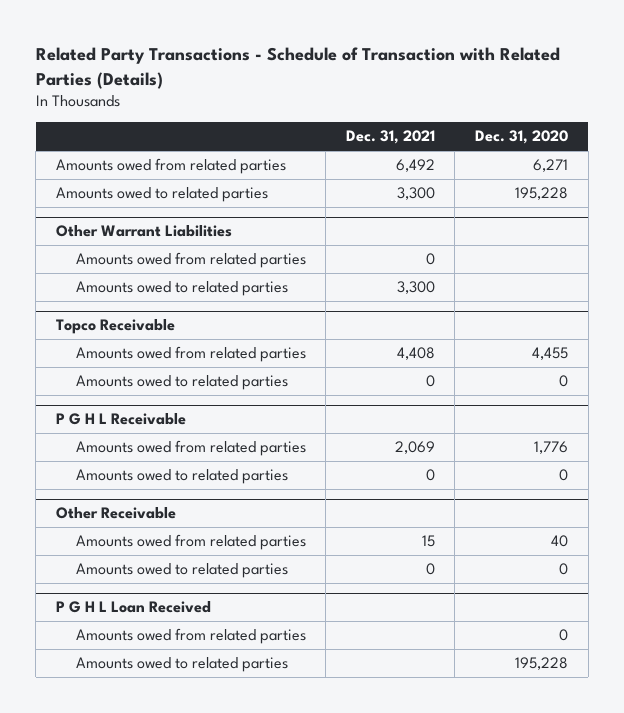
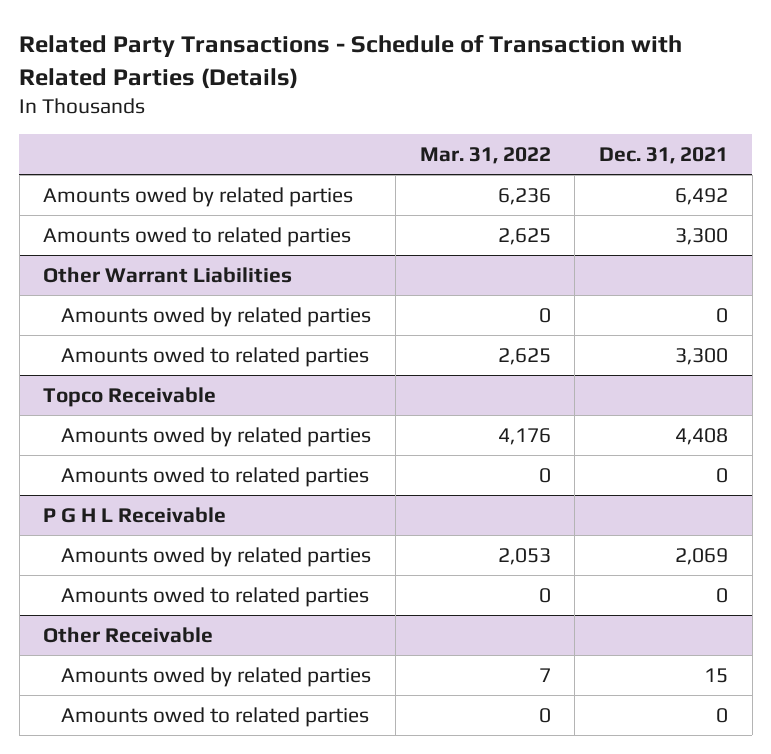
- | Dec. 31, 2021 | Dec. 31, 2020
+ | Mar. 31, 2022 | Dec. 31, 2021
- Amounts owed from related parties | 6,492 | 6,271
+ Amounts owed by related parties | 6,236 | 6,492
@ Other Warrant Liabilities
- Amounts owed from related parties | 0 |
+ Amounts owed by related parties | 0 | 0
@ Topco Receivable
- Amounts owed from related parties | 4,408 | 4,455
+ Amounts owed by related parties | 4,176 | 4,408
@ P G H L Receivable
- Amounts owed from related parties | 2,069 | 1,776
+ Amounts owed by related parties | 2,053 | 2,069
@ Other Receivable
- Amounts owed from related parties | 15 | 40
+ Amounts owed by related parties | 7 | 15
- P G H L Loan Received
- Amounts owed from related parties | | 0
- Amounts owed to related parties | | 195,228

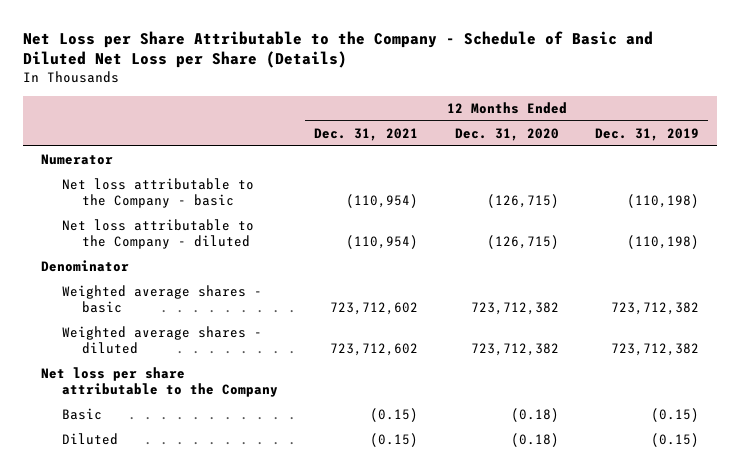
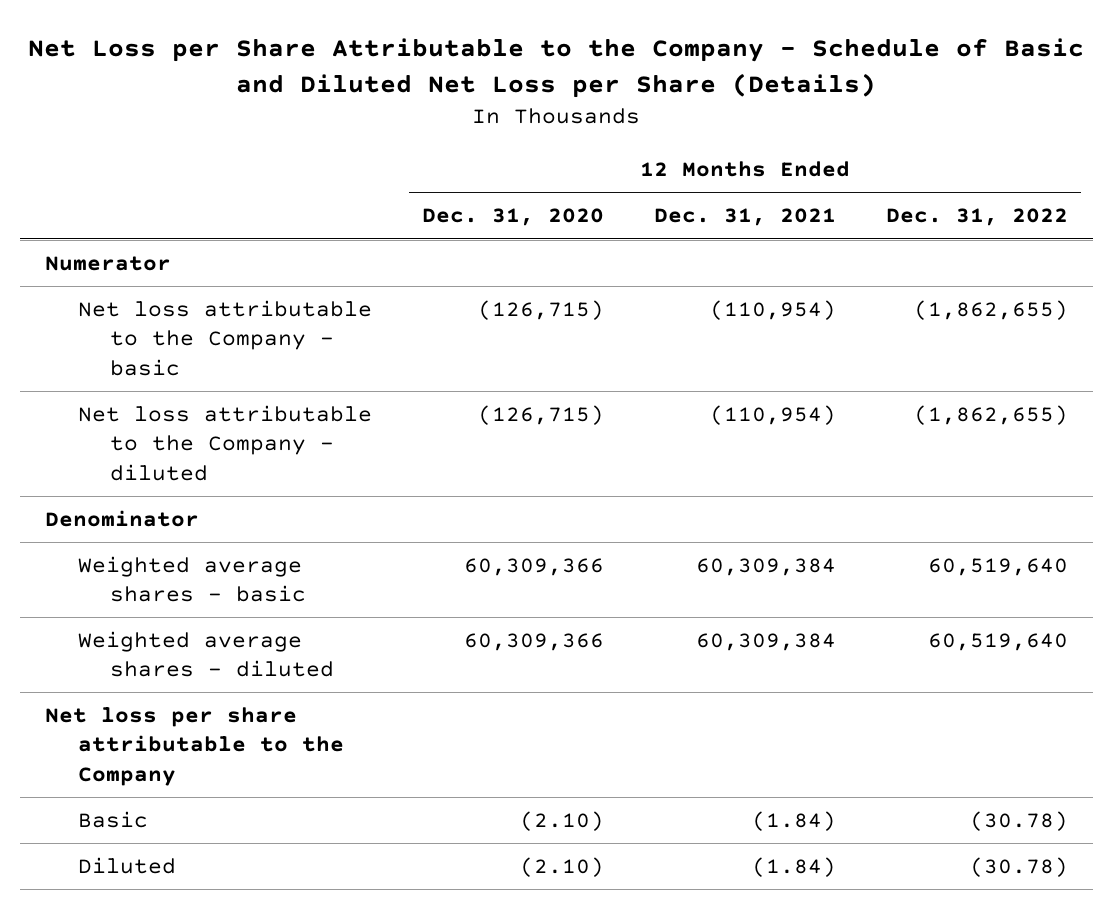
- | 12 Months Ended Dec. 31, 2021 | 12 Months Ended Dec. 31, 2020 | 12 Months Ended Dec. 31, 2019
+ | 12 Months Ended Dec. 31, 2020 | 12 Months Ended Dec. 31, 2021 | 12 Months Ended Dec. 31, 2022
- Weighted average shares - basic | 723,712,602 | 723,712,382 | 723,712,382
- Weighted average shares - diluted | 723,712,602 | 723,712,382 | 723,712,382
+ Weighted average shares - basic | 60,309,366 | 60,309,384 | 60,519,640
+ Weighted average shares - diluted | 60,309,366 | 60,309,384 | 60,519,640
- Basic | (0.15) | (0.18) | (0.15)
- Diluted | (0.15) | (0.18) | (0.15)
+ Basic | (2.10) | (1.84) | (30.78)
+ Diluted | (2.10) | (1.84) | (30.78)

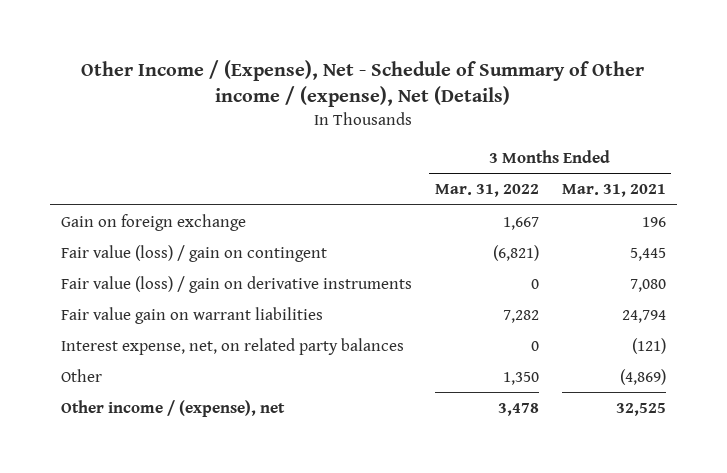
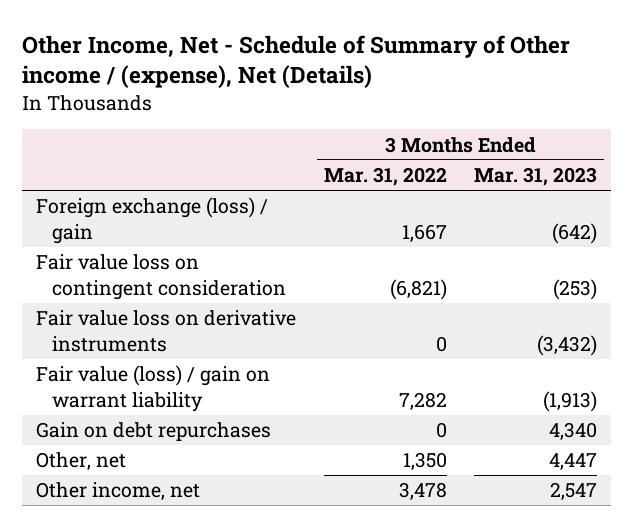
- Other Income / (Expense), Net - Schedule of Summary of Other income / (expense), Net (Details)
+ Other Income, Net - Schedule of Summary of Other income / (expense), Net (Details)
- | 3 Months Ended Mar. 31, 2022 | 3 Months Ended Mar. 31, 2021
+ | 3 Months Ended Mar. 31, 2022 | 3 Months Ended Mar. 31, 2023
- Gain on foreign exchange | 1,667 | 196
- Fair value (loss) / gain on contingent | (6,821) | 5,445
- Fair value (loss) / gain on derivative instruments | 0 | 7,080
- Fair value gain on warrant liabilities | 7,282 | 24,794
- Interest expense, net, on related party balances | 0 | (121)
- Other | 1,350 | (4,869)
- Other income / (expense), net | 3,478 | 32,525
+ Foreign exchange (loss) / gain | 1,667 | (642)
+ Fair value loss on contingent consideration | (6,821) | (253)
+ Fair value loss on derivative instruments | 0 | (3,432)
+ Fair value (loss) / gain on warrant liability | 7,282 | (1,913)
+ Gain on debt repurchases | 0 | 4,340
+ Other, net | 1,350 | 4,447
+ Other income, net | 3,478 | 2,547

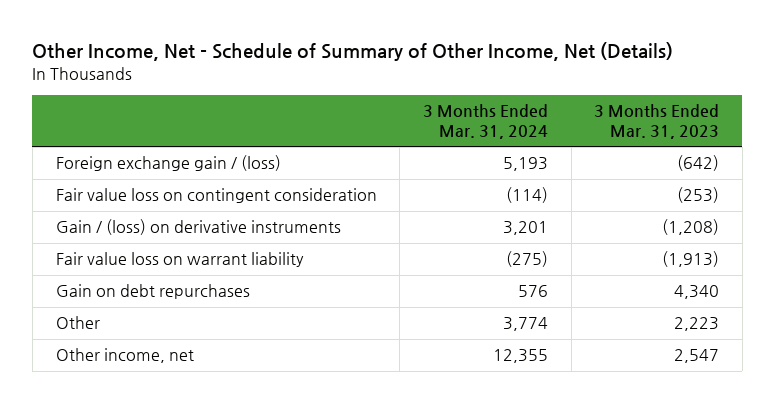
- Other Income, Net - Schedule of Summary of Other income / (expense), Net (Details)
+ Other Income, Net - Schedule of Summary of Other Income, Net (Details)
- | 3 Months Ended Mar. 31, 2022 | 3 Months Ended Mar. 31, 2023
+ | 3 Months Ended Mar. 31, 2024 | 3 Months Ended Mar. 31, 2023
- Foreign exchange (loss) / gain | 1,667 | (642)
+ Foreign exchange gain / (loss) | 5,193 | (642)
- Fair value loss on derivative instruments | 0 | (3,432)
- Fair value (loss) / gain on warrant liability | 7,282 | (1,913)
+ Gain / (loss) on derivative instruments | 3,201 | (1,208)
+ Fair value loss on warrant liability | (275) | (1,913)
- Other, net | 1,350 | 4,447
+ Other | 3,774 | 2,223

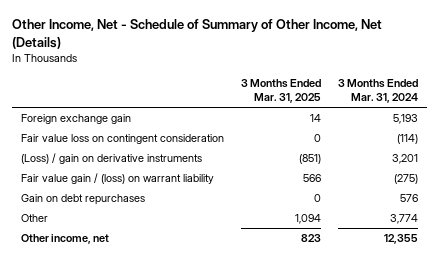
- | 3 Months Ended Mar. 31, 2024 | 3 Months Ended Mar. 31, 2023
+ | 3 Months Ended Mar. 31, 2025 | 3 Months Ended Mar. 31, 2024
- Foreign exchange gain / (loss) | 5,193 | (642)
+ Foreign exchange gain | 14 | 5,193
- Gain / (loss) on derivative instruments | 3,201 | (1,208)
- Fair value loss on warrant liability | (275) | (1,913)
+ (Loss) / gain on derivative instruments | (851) | 3,201
+ Fair value gain / (loss) on warrant liability | 566 | (275)

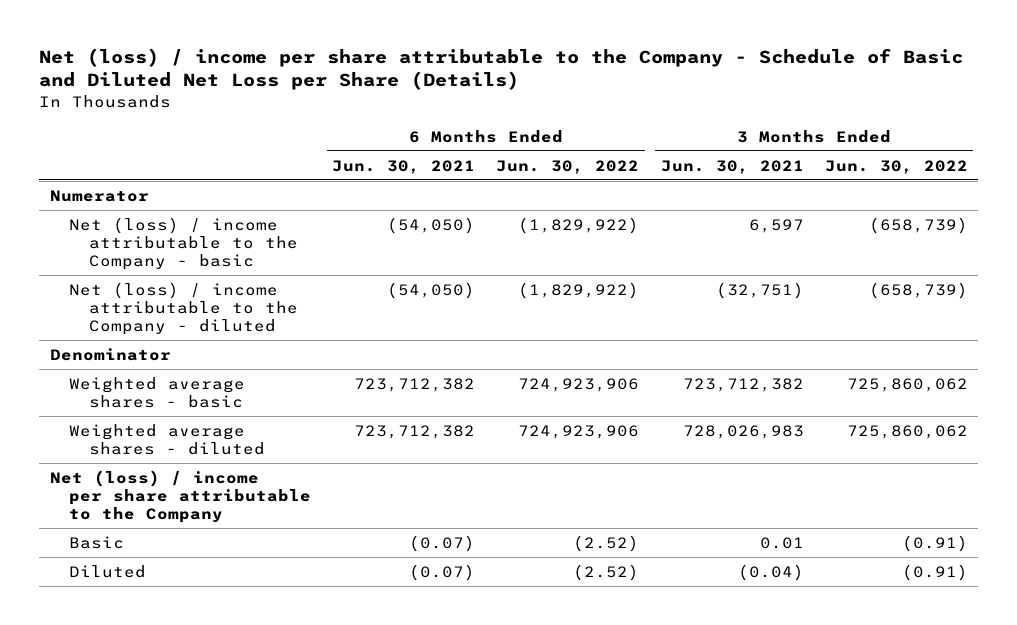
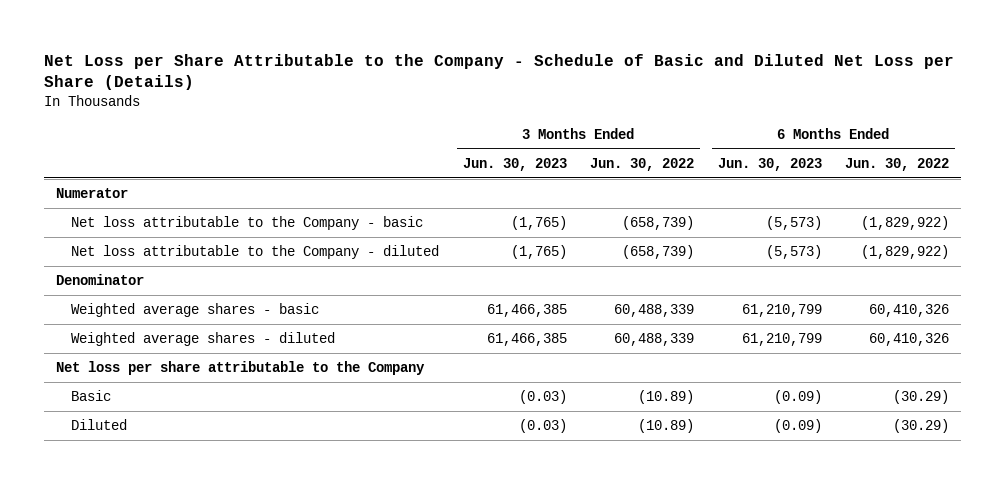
- Net (loss) / income per share attributable to the Company - Schedule of Basic and Diluted Net Loss per Share (Details)
+ Net Loss per Share Attributable to the Company - Schedule of Basic and Diluted Net Loss per Share (Details)
- | 6 Months Ended Jun. 30, 2021 | 6 Months Ended Jun. 30, 2022 | 3 Months Ended Jun. 30, 2021 | 3 Months Ended Jun. 30, 2022
+ | 3 Months Ended Jun. 30, 2023 | 3 Months Ended Jun. 30, 2022 | 6 Months Ended Jun. 30, 2023 | 6 Months Ended Jun. 30, 2022
- Net (loss) / income attributable to the Company - basic | (54,050) | (1,829,922) | 6,597 | (658,739)
- Net (loss) / income attributable to the Company - diluted | (54,050) | (1,829,922) | (32,751) | (658,739)
+ Net loss attributable to the Company - basic | (1,765) | (658,739) | (5,573) | (1,829,922)
+ Net loss attributable to the Company - diluted | (1,765) | (658,739) | (5,573) | (1,829,922)
- Weighted average shares - basic | 723,712,382 | 724,923,906 | 723,712,382 | 725,860,062
- Weighted average shares - diluted | 723,712,382 | 724,923,906 | 728,026,983 | 725,860,062
- Net (loss) / income per share attributable to the Company
- Basic | (0.07) | (2.52) | 0.01 | (0.91)
- Diluted | (0.07) | (2.52) | (0.04) | (0.91)
+ Weighted average shares - basic | 61,466,385 | 60,488,339 | 61,210,799 | 60,410,326
+ Weighted average shares - diluted | 61,466,385 | 60,488,339 | 61,210,799 | 60,410,326
+ Net loss per share attributable to the Company
+ Basic | (0.03) | (10.89) | (0.09) | (30.29)
+ Diluted | (0.03) | (10.89) | (0.09) | (30.29)

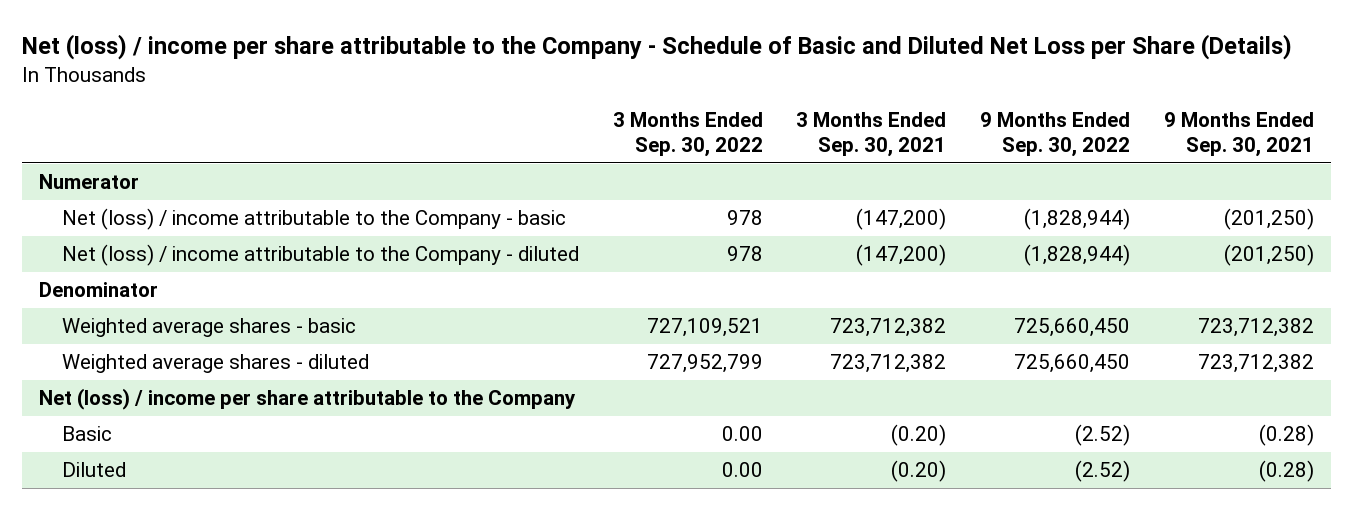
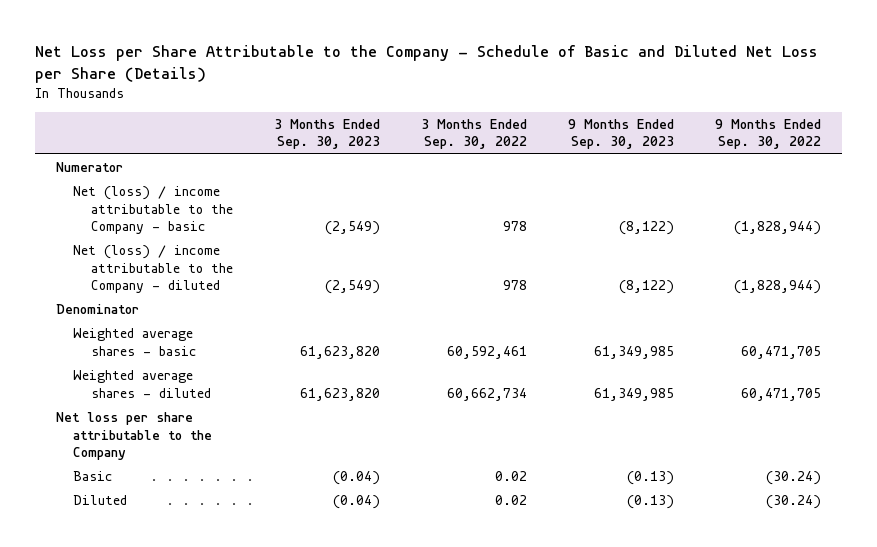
- Net (loss) / income per share attributable to the Company - Schedule of Basic and Diluted Net Loss per Share (Details)
+ Net Loss per Share Attributable to the Company - Schedule of Basic and Diluted Net Loss per Share (Details)
- | 3 Months Ended Sep. 30, 2022 | 3 Months Ended Sep. 30, 2021 | 9 Months Ended Sep. 30, 2022 | 9 Months Ended Sep. 30, 2021
+ | 3 Months Ended Sep. 30, 2023 | 3 Months Ended Sep. 30, 2022 | 9 Months Ended Sep. 30, 2023 | 9 Months Ended Sep. 30, 2022
- Weighted average shares - basic | 727,109,521 | 723,712,382 | 725,660,450 | 723,712,382
- Weighted average shares - diluted | 727,952,799 | 723,712,382 | 725,660,450 | 723,712,382
- Net (loss) / income per share attributable to the Company
- Basic | 0.00 | (0.20) | (2.52) | (0.28)
- Diluted | 0.00 | (0.20) | (2.52) | (0.28)
+ Weighted average shares - basic | 61,623,820 | 60,592,461 | 61,349,985 | 60,471,705
+ Weighted average shares - diluted | 61,623,820 | 60,662,734 | 61,349,985 | 60,471,705
+ Net loss per share attributable to the Company
+ Basic | (0.04) | 0.02 | (0.13) | (30.24)
+ Diluted | (0.04) | 0.02 | (0.13) | (30.24)

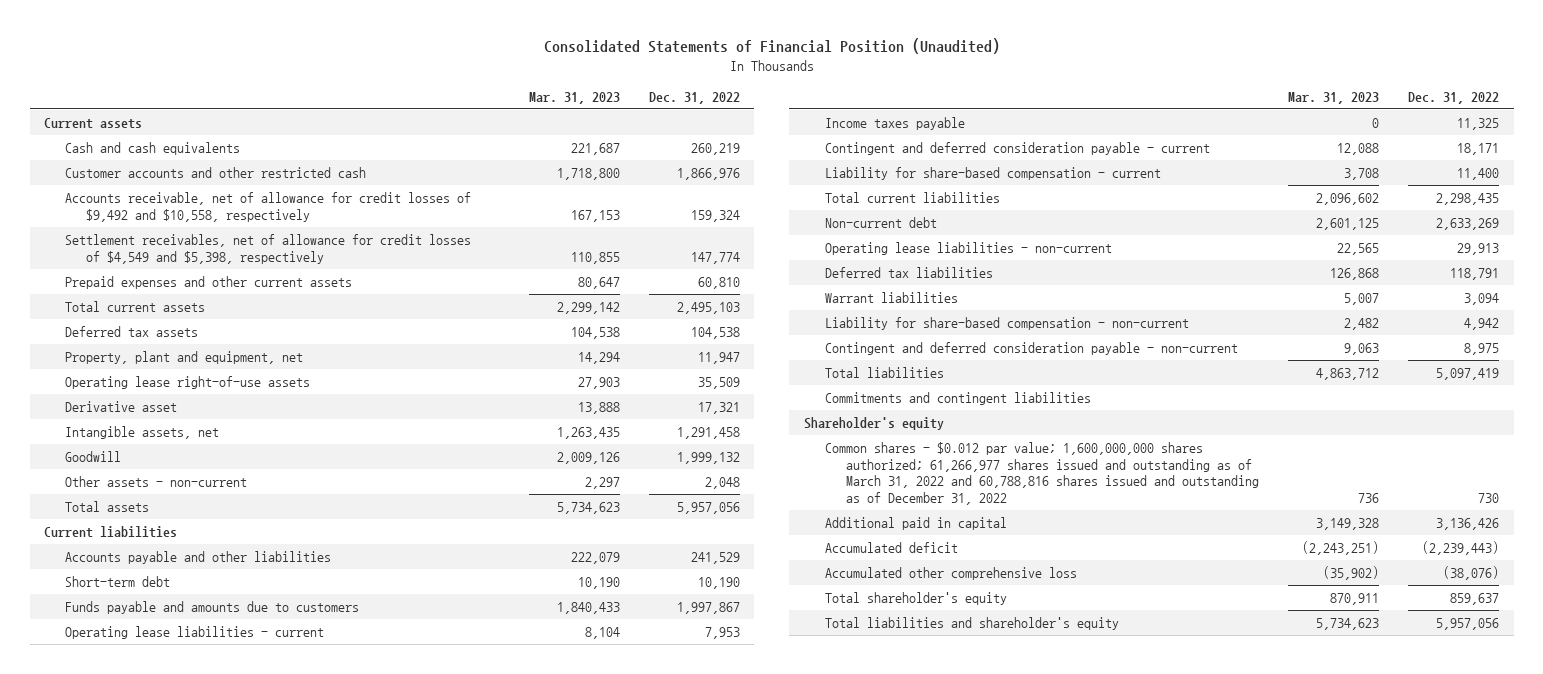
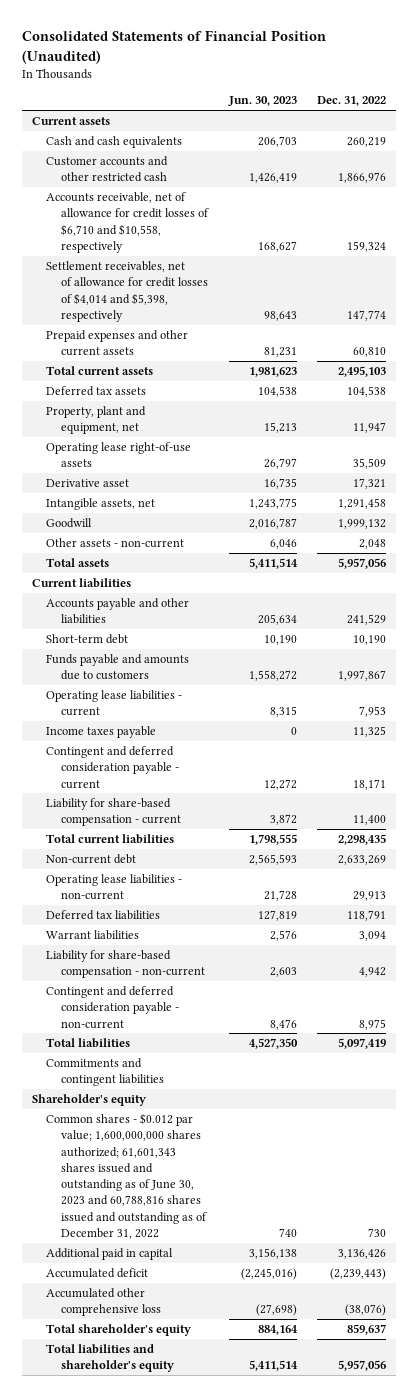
- | Mar. 31, 2023 | Dec. 31, 2022
+ | Jun. 30, 2023 | Dec. 31, 2022
- Accounts receivable, net of allowance for credit losses of $9,492 and $10,558, respectively | 167,153 | 159,324
- Settlement receivables, net of allowance for credit losses of $4,549 and $5,398, respectively | 110,855 | 147,774
+ Accounts receivable, net of allowance for credit losses of $6,710 and $10,558, respectively | 168,627 | 159,324
+ Settlement receivables, net of allowance for credit losses of $4,014 and $5,398, respectively | 98,643 | 147,774
- Common shares - $0.012 par value; 1,600,000,000 shares authorized; 61,266,977 shares issued and outstanding as of March 31, 2022 and 60,788,816 shares issued and outstanding as of December 31, 2022 | 736 | 730
+ Common shares - $0.012 par value; 1,600,000,000 shares authorized; 61,601,343 shares issued and outstanding as of June 30, 2023 and 60,788,816 shares issued and outstanding as of December 31, 2022 | 740 | 730

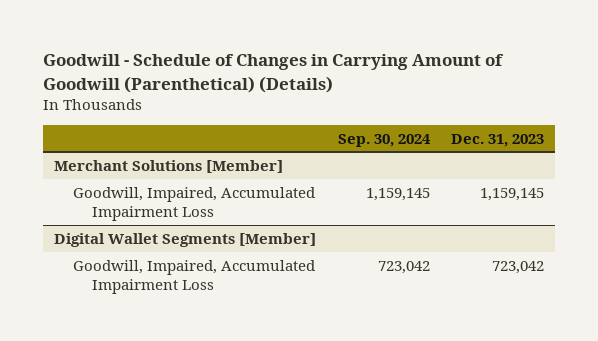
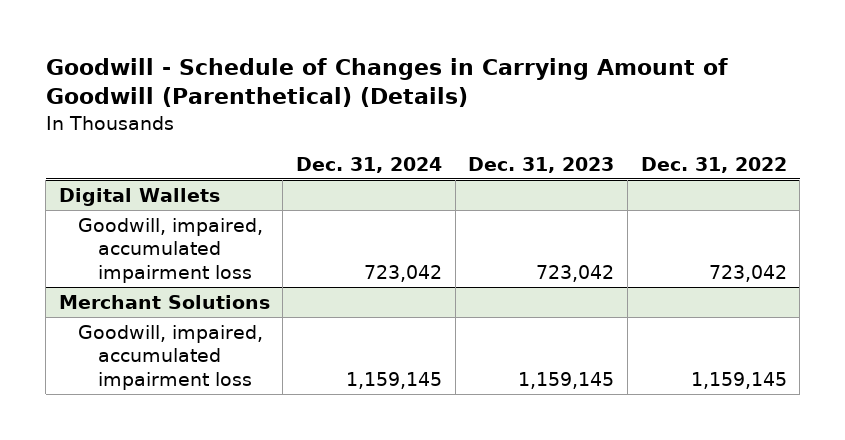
- | Sep. 30, 2024 | Dec. 31, 2023
+ | Dec. 31, 2024 | Dec. 31, 2023 | Dec. 31, 2022
- Merchant Solutions [Member]
- Goodwill, Impaired, Accumulated Impairment Loss | 1,159,145 | 1,159,145
- Digital Wallet Segments [Member]
- Goodwill, Impaired, Accumulated Impairment Loss | 723,042 | 723,042
+ Digital Wallets
+ Goodwill, impaired, accumulated impairment loss | 723,042 | 723,042 | 723,042
+ Merchant Solutions
+ Goodwill, impaired, accumulated impairment loss | 1,159,145 | 1,159,145 | 1,159,145

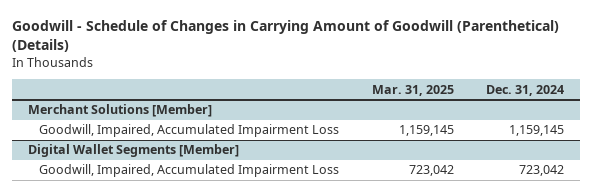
- | Dec. 31, 2024 | Dec. 31, 2023 | Dec. 31, 2022
+ | Mar. 31, 2025 | Dec. 31, 2024
- Digital Wallets
- Goodwill, impaired, accumulated impairment loss | 723,042 | 723,042 | 723,042
- Merchant Solutions
- Goodwill, impaired, accumulated impairment loss | 1,159,145 | 1,159,145 | 1,159,145
+ Merchant Solutions [Member]
+ Goodwill, Impaired, Accumulated Impairment Loss | 1,159,145 | 1,159,145
+ Digital Wallet Segments [Member]
+ Goodwill, Impaired, Accumulated Impairment Loss | 723,042 | 723,042

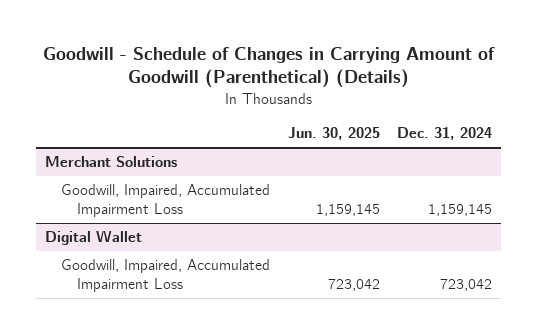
- | Mar. 31, 2025 | Dec. 31, 2024
+ | Jun. 30, 2025 | Dec. 31, 2024
- Merchant Solutions [Member]
+ Merchant Solutions
- Digital Wallet Segments [Member]
+ Digital Wallet

